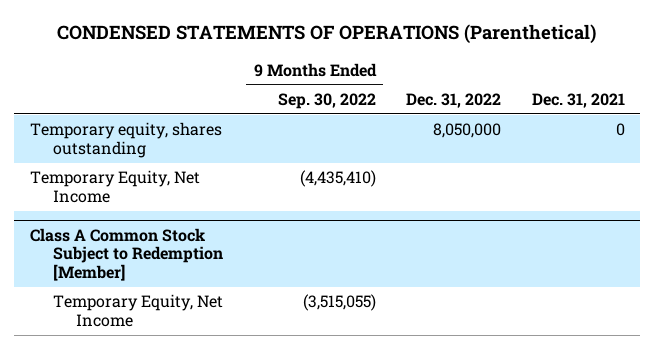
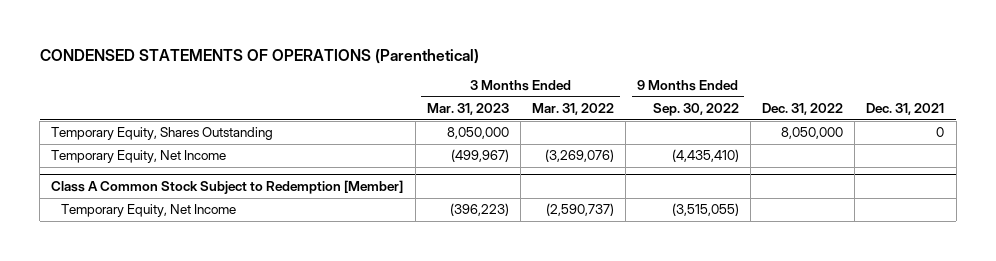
- | 9 Months Ended Sep. 30, 2022 | Dec. 31, 2022 | Dec. 31, 2021
+ | 3 Months Ended Mar. 31, 2023 | 3 Months Ended Mar. 31, 2022 | 9 Months Ended Sep. 30, 2022 | Dec. 31, 2022 | Dec. 31, 2021
- Temporary equity, shares outstanding | | 8,050,000 | 0
+ Temporary Equity, Shares Outstanding | 8,050,000 | | | 8,050,000 | 0

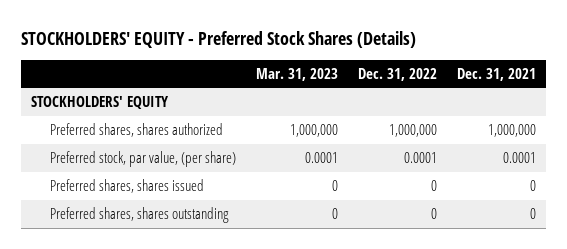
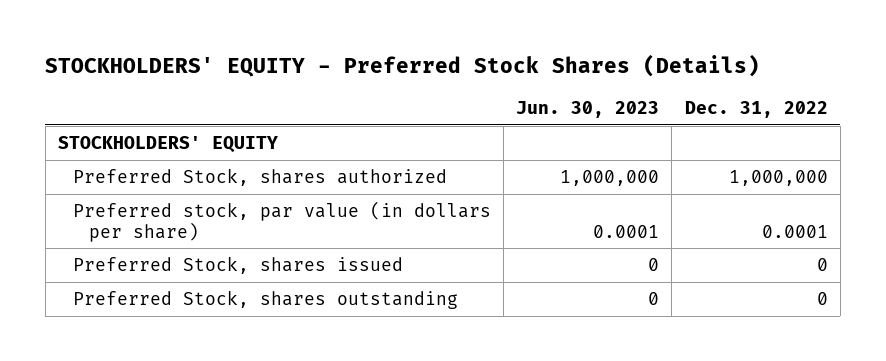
- | Mar. 31, 2023 | Dec. 31, 2022 | Dec. 31, 2021
+ | Jun. 30, 2023 | Dec. 31, 2022
- Preferred shares, shares authorized | 1,000,000 | 1,000,000 | 1,000,000
- Preferred stock, par value, (per share) | 0.0001 | 0.0001 | 0.0001
- Preferred shares, shares issued | 0 | 0 | 0
- Preferred shares, shares outstanding | 0 | 0 | 0
+ Preferred Stock, shares authorized | 1,000,000 | 1,000,000
+ Preferred stock, par value (in dollars per share) | 0.0001 | 0.0001
+ Preferred Stock, shares issued | 0 | 0
+ Preferred Stock, shares outstanding | 0 | 0

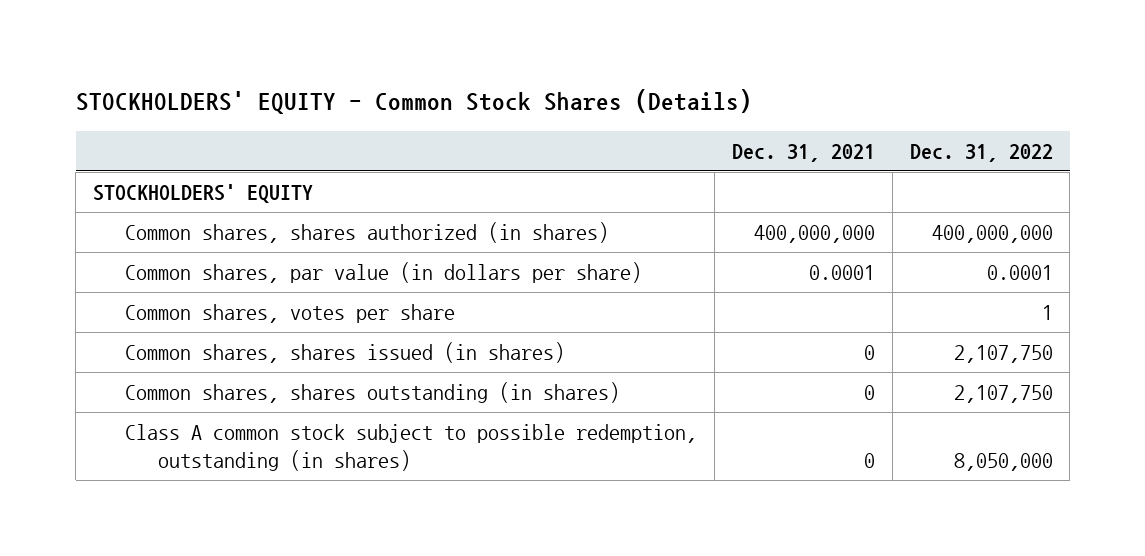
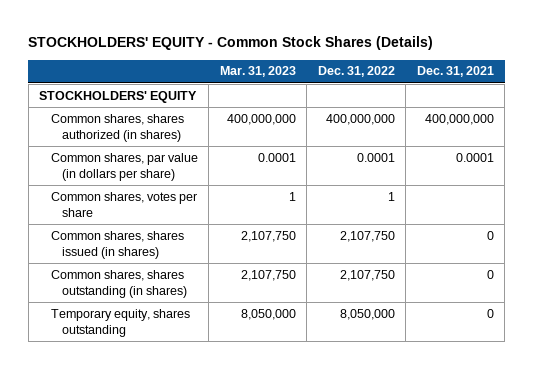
- | Dec. 31, 2021 | Dec. 31, 2022
+ | Mar. 31, 2023 | Dec. 31, 2022 | Dec. 31, 2021
- Class A common stock subject to possible redemption, outstanding (in shares) | 0 | 8,050,000
+ Temporary equity, shares outstanding | 8,050,000 | 8,050,000 | 0

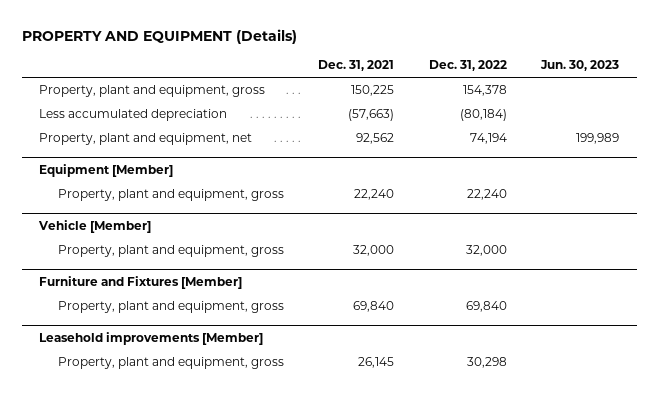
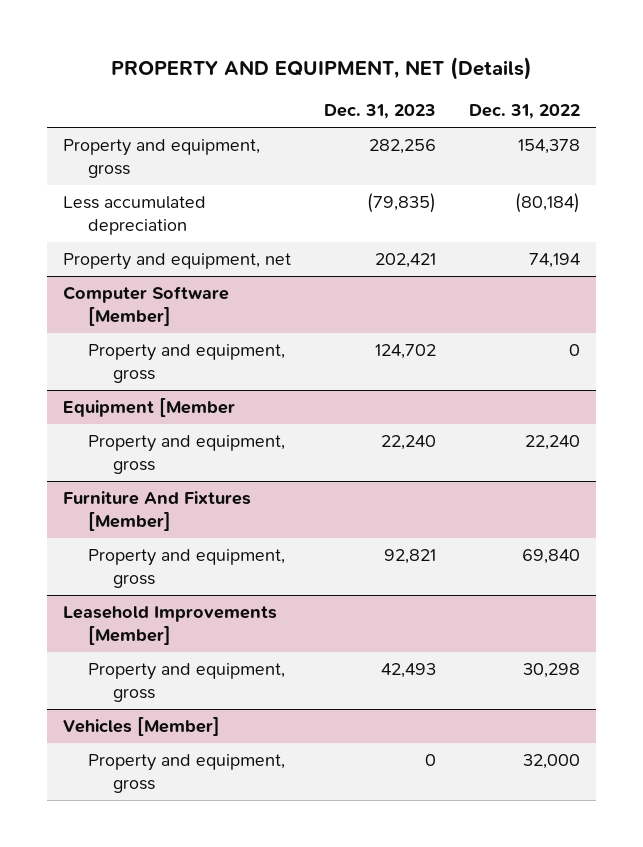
- PROPERTY AND EQUIPMENT (Details)
+ PROPERTY AND EQUIPMENT, NET (Details)
- | Dec. 31, 2021 | Dec. 31, 2022 | Jun. 30, 2023
+ | Dec. 31, 2023 | Dec. 31, 2022
- Property, plant and equipment, gross | 150,225 | 154,378 |
+ Property and equipment, gross | 282,256 | 154,378
- Property, plant and equipment, net | 92,562 | 74,194 | 199,989
- Equipment [Member]
- Property, plant and equipment, gross | 22,240 | 22,240 |
- Vehicle [Member]
- Property, plant and equipment, gross | 32,000 | 32,000 |
- Furniture and Fixtures [Member]
- Property, plant and equipment, gross | 69,840 | 69,840 |
- Leasehold improvements [Member]
- Property, plant and equipment, gross | 26,145 | 30,298 |
+ Property and equipment, net | 202,421 | 74,194
+ Computer Software [Member]
+ Property and equipment, gross | 124,702 | 0
+ Equipment [Member
+ Property and equipment, gross | 22,240 | 22,240
+ Furniture And Fixtures [Member]
+ Property and equipment, gross | 92,821 | 69,840
+ Leasehold Improvements [Member]
+ Property and equipment, gross | 42,493 | 30,298
+ Vehicles [Member]
+ Property and equipment, gross | 0 | 32,000

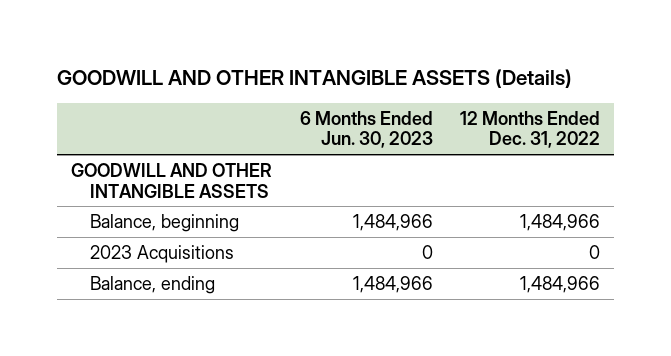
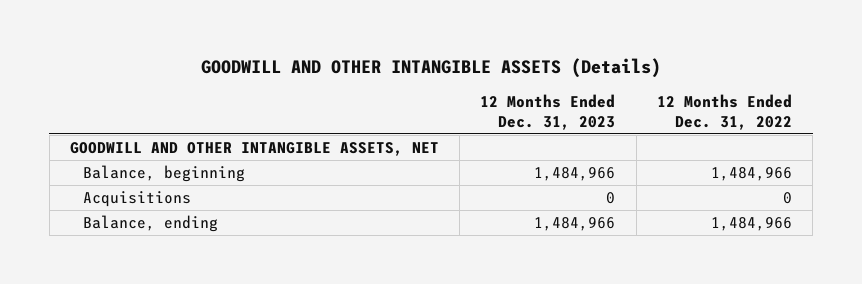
- | 6 Months Ended Jun. 30, 2023 | 12 Months Ended Dec. 31, 2022
+ | 12 Months Ended Dec. 31, 2023 | 12 Months Ended Dec. 31, 2022
- GOODWILL AND OTHER INTANGIBLE ASSETS
+ GOODWILL AND OTHER INTANGIBLE ASSETS, NET
- 2023 Acquisitions | 0 | 0
+ Acquisitions | 0 | 0

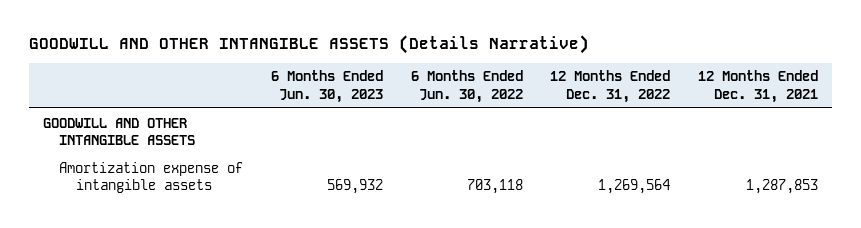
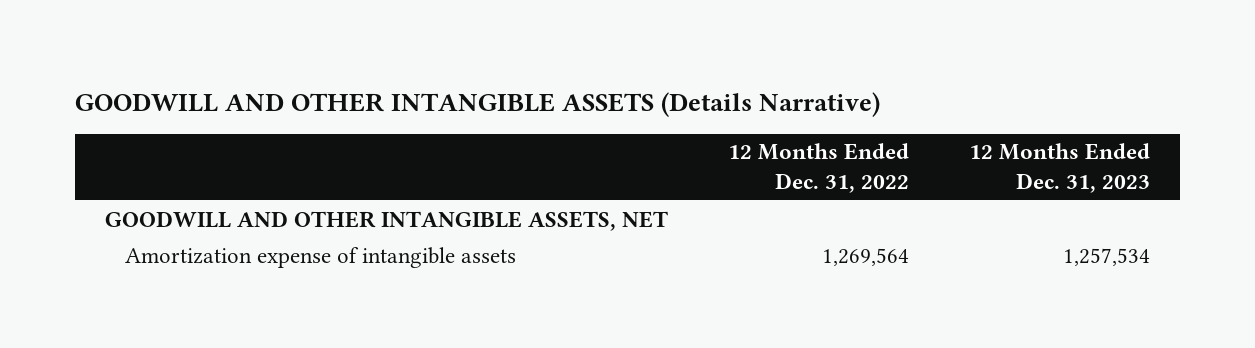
- | 6 Months Ended Jun. 30, 2023 | 6 Months Ended Jun. 30, 2022 | 12 Months Ended Dec. 31, 2022 | 12 Months Ended Dec. 31, 2021
+ | 12 Months Ended Dec. 31, 2022 | 12 Months Ended Dec. 31, 2023
- GOODWILL AND OTHER INTANGIBLE ASSETS
+ GOODWILL AND OTHER INTANGIBLE ASSETS, NET

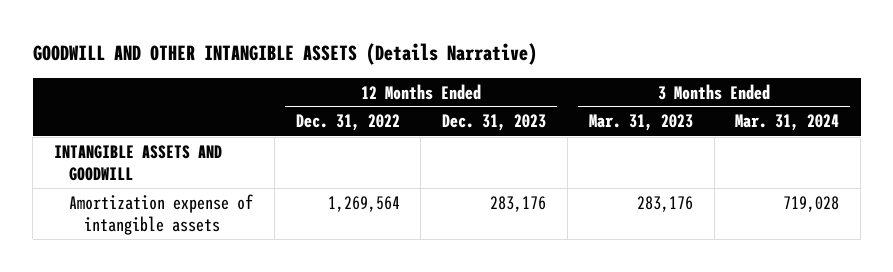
- | 12 Months Ended Dec. 31, 2022 | 12 Months Ended Dec. 31, 2023
+ | 12 Months Ended Dec. 31, 2022 | 12 Months Ended Dec. 31, 2023 | 3 Months Ended Mar. 31, 2023 | 3 Months Ended Mar. 31, 2024
- GOODWILL AND OTHER INTANGIBLE ASSETS, NET
- Amortization expense of intangible assets | 1,269,564 | 1,257,534
+ INTANGIBLE ASSETS AND GOODWILL
+ Amortization expense of intangible assets | 1,269,564 | 283,176 | 283,176 | 719,028

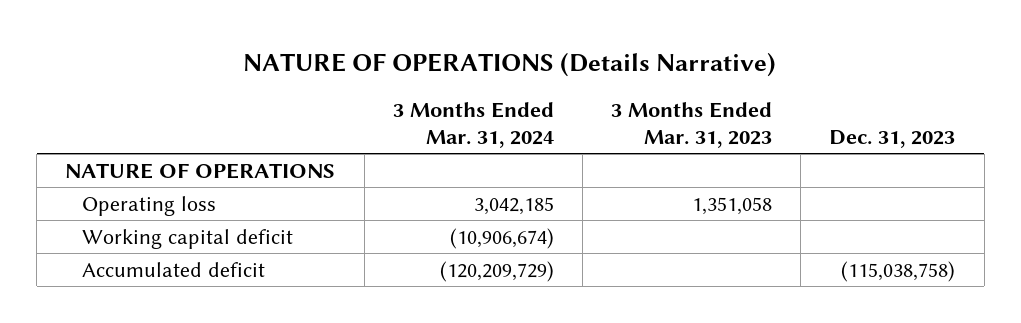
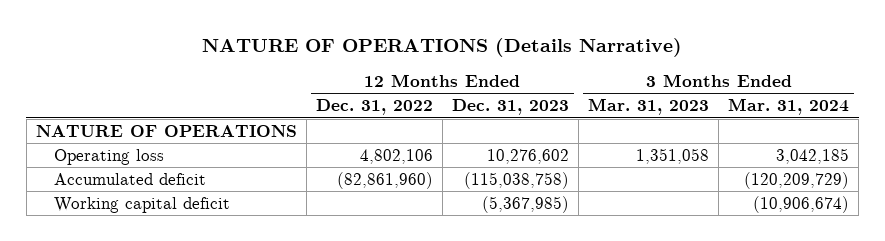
- | 3 Months Ended Mar. 31, 2024 | 3 Months Ended Mar. 31, 2023 | Dec. 31, 2023
+ | 12 Months Ended Dec. 31, 2022 | 12 Months Ended Dec. 31, 2023 | 3 Months Ended Mar. 31, 2023 | 3 Months Ended Mar. 31, 2024
moved down: Working capital deficit | | (5,367,985) | | (10,906,674)

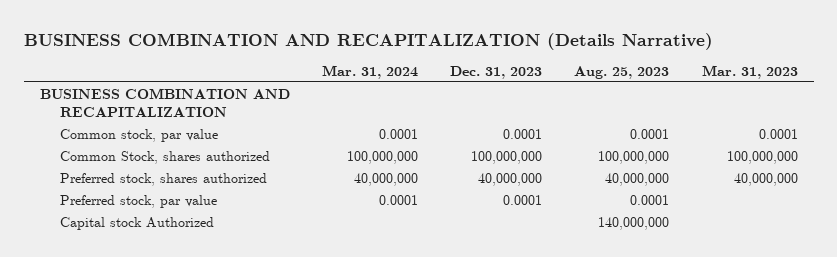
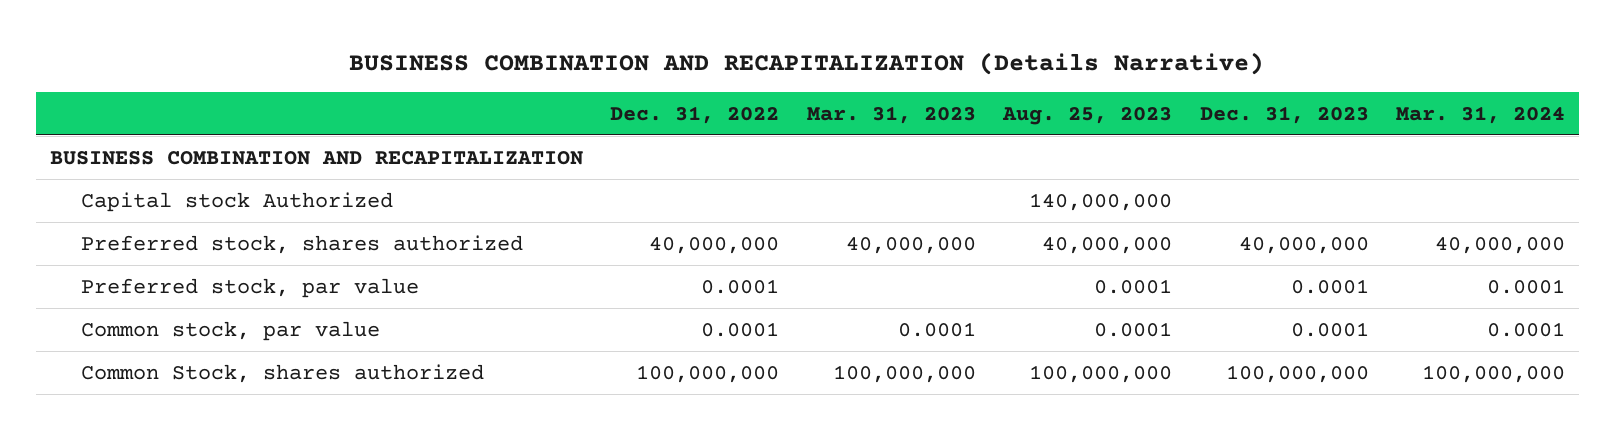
- | Mar. 31, 2024 | Dec. 31, 2023 | Aug. 25, 2023 | Mar. 31, 2023
+ | Dec. 31, 2022 | Mar. 31, 2023 | Aug. 25, 2023 | Dec. 31, 2023 | Mar. 31, 2024
moved up: Capital stock Authorized | | | 140,000,000 | |
moved down: Common stock, par value | 0.0001 | 0.0001 | 0.0001 | 0.0001 | 0.0001
moved down: Common Stock, shares authorized | 100,000,000 | 100,000,000 | 100,000,000 | 100,000,000 | 100,000,000

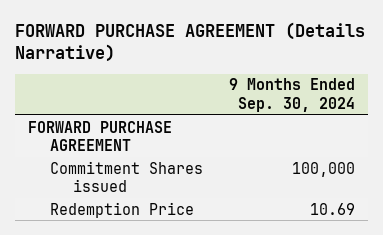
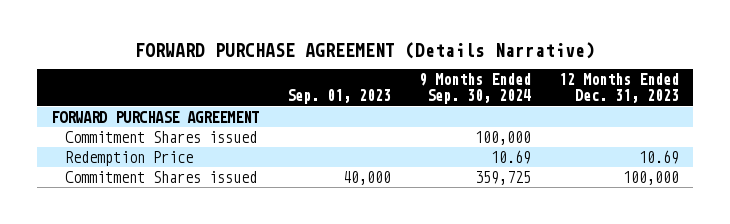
- | 9 Months Ended Sep. 30, 2024
+ | Sep. 01, 2023 | 9 Months Ended Sep. 30, 2024 | 12 Months Ended Dec. 31, 2023
+ Commitment Shares issued | 40,000 | 359,725 | 100,000

